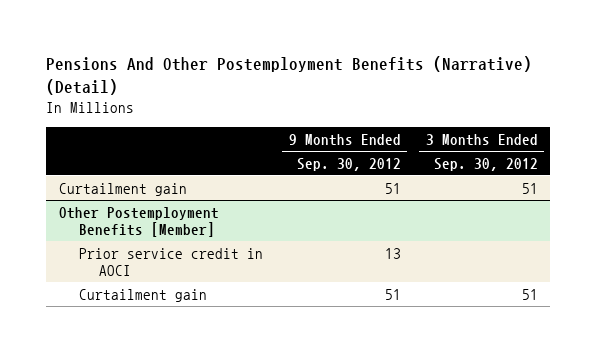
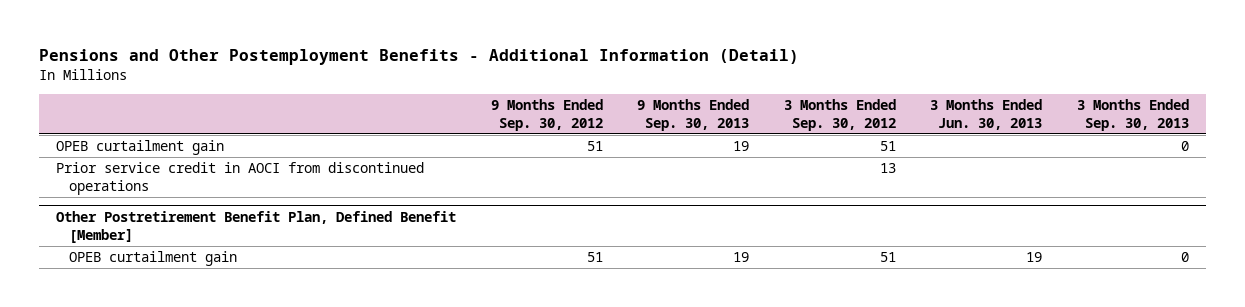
- Pensions And Other Postemployment Benefits (Narrative) (Detail)
+ Pensions and Other Postemployment Benefits - Additional Information (Detail)
- | 9 Months Ended Sep. 30, 2012 | 3 Months Ended Sep. 30, 2012
+ | 9 Months Ended Sep. 30, 2012 | 9 Months Ended Sep. 30, 2013 | 3 Months Ended Sep. 30, 2012 | 3 Months Ended Jun. 30, 2013 | 3 Months Ended Sep. 30, 2013
- Curtailment gain | 51 | 51
- Other Postemployment Benefits [Member]
- Prior service credit in AOCI | 13 |
- Curtailment gain | 51 | 51
+ OPEB curtailment gain | 51 | 19 | 51 | | 0
+ Prior service credit in AOCI from discontinued operations | | | 13 | |
+ Other Postretirement Benefit Plan, Defined Benefit [Member]
+ OPEB curtailment gain | 51 | 19 | 51 | 19 | 0

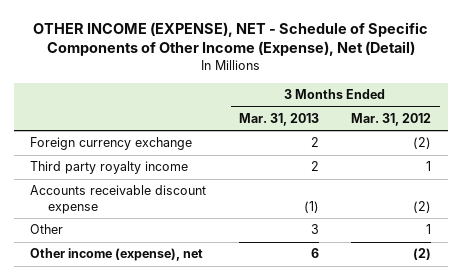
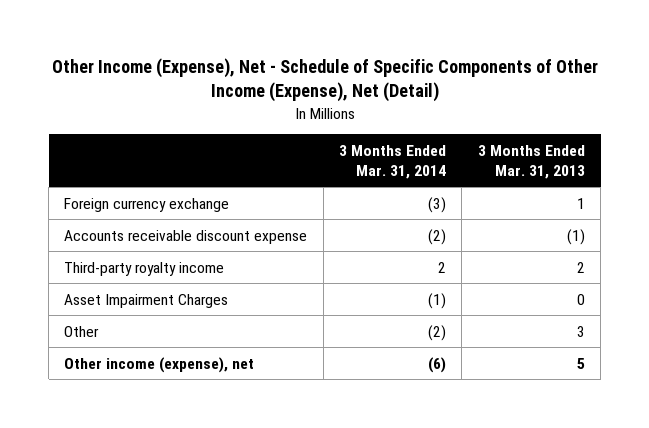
- OTHER INCOME (EXPENSE), NET - Schedule of Specific Components of Other Income (Expense), Net (Detail)
+ Other Income (Expense), Net - Schedule of Specific Components of Other Income (Expense), Net (Detail)
- | 3 Months Ended Mar. 31, 2013 | 3 Months Ended Mar. 31, 2012
+ | 3 Months Ended Mar. 31, 2014 | 3 Months Ended Mar. 31, 2013
- Foreign currency exchange | 2 | (2)
- Third party royalty income | 2 | 1
+ Foreign currency exchange | (3) | 1
+ Third-party royalty income | 2 | 2
+ Asset Impairment Charges | (1) | 0
- Other income (expense), net | 6 | (2)
+ Other income (expense), net | (6) | 5

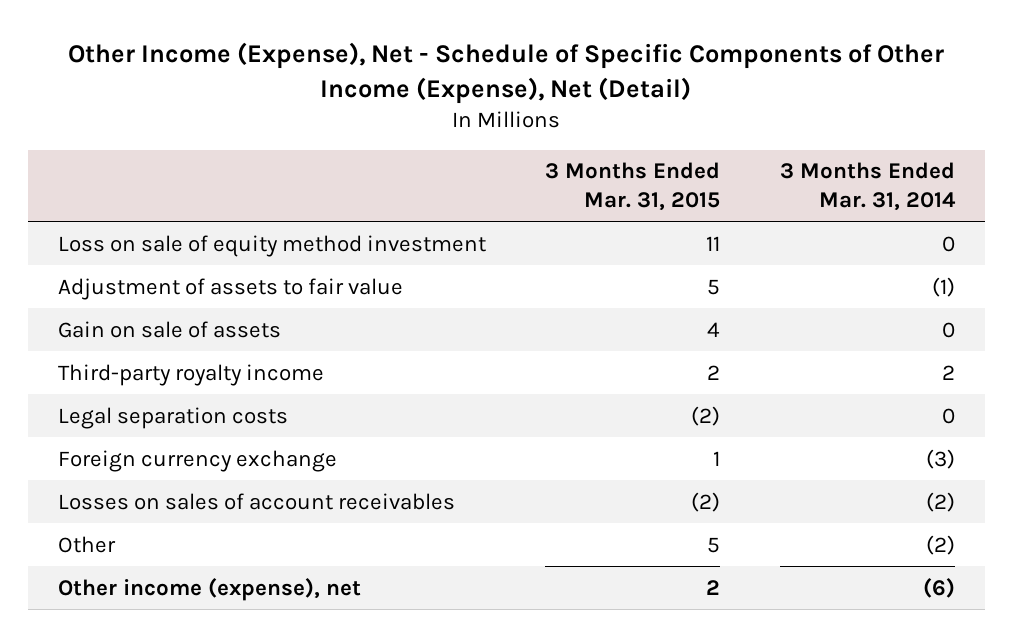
- | 3 Months Ended Mar. 31, 2014 | 3 Months Ended Mar. 31, 2013
+ | 3 Months Ended Mar. 31, 2015 | 3 Months Ended Mar. 31, 2014
- Accounts receivable discount expense | (2) | (1)
+ Loss on sale of equity method investment | 11 | 0
+ Adjustment of assets to fair value | 5 | (1)
+ Gain on sale of assets | 4 | 0
- Asset Impairment Charges | (1) | 0
+ Legal separation costs | (2) | 0
moved down: Foreign currency exchange | 1 | (3)
+ Losses on sales of account receivables | (2) | (2)

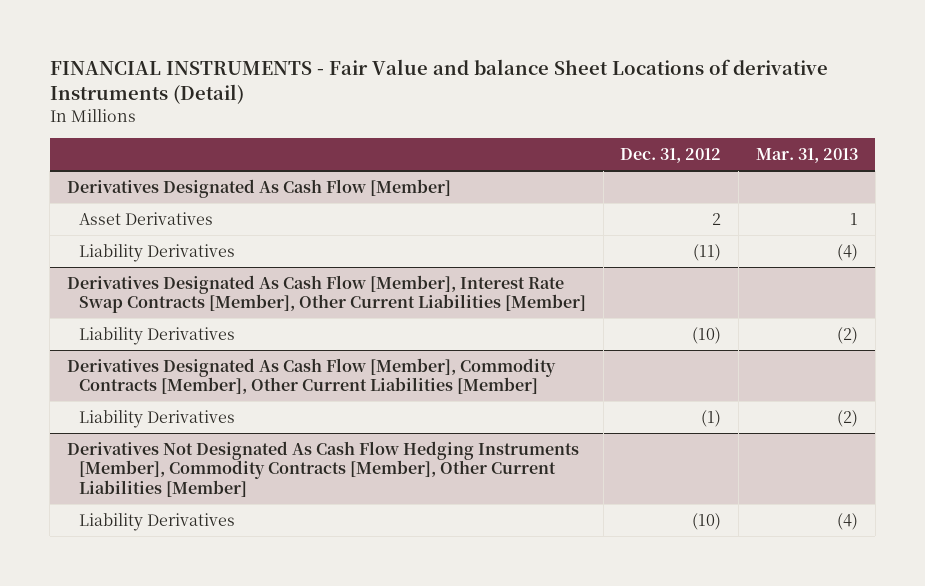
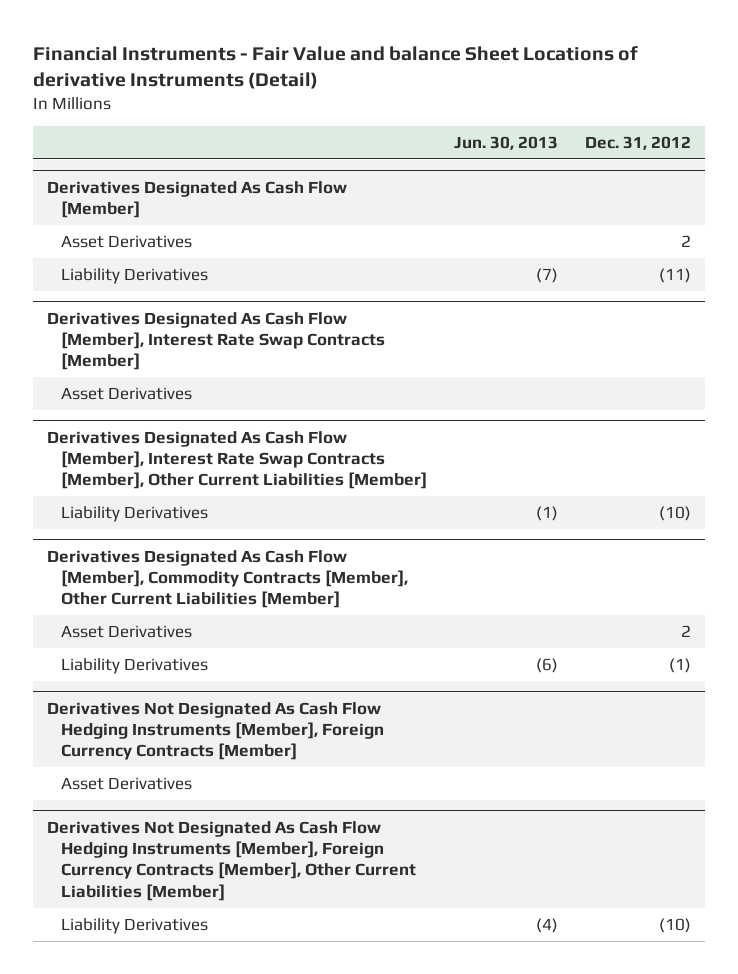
- FINANCIAL INSTRUMENTS - Fair Value and balance Sheet Locations of derivative Instruments (Detail)
+ Financial Instruments - Fair Value and balance Sheet Locations of derivative Instruments (Detail)
- | Dec. 31, 2012 | Mar. 31, 2013
+ | Jun. 30, 2013 | Dec. 31, 2012
+ Derivatives Designated As Cash Flow [Member], Interest Rate Swap Contracts [Member]
+ Asset Derivatives
@ Derivatives Designated As Cash Flow [Member], Commodity Contracts [Member], Other Current Liabilities [Member]
+ Asset Derivatives | | 2
- Derivatives Not Designated As Cash Flow Hedging Instruments [Member], Commodity Contracts [Member], Other Current Liabilities [Member]
+ Derivatives Not Designated As Cash Flow Hedging Instruments [Member], Foreign Currency Contracts [Member]
+ Asset Derivatives
+ Derivatives Not Designated As Cash Flow Hedging Instruments [Member], Foreign Currency Contracts [Member], Other Current Liabilities [Member]

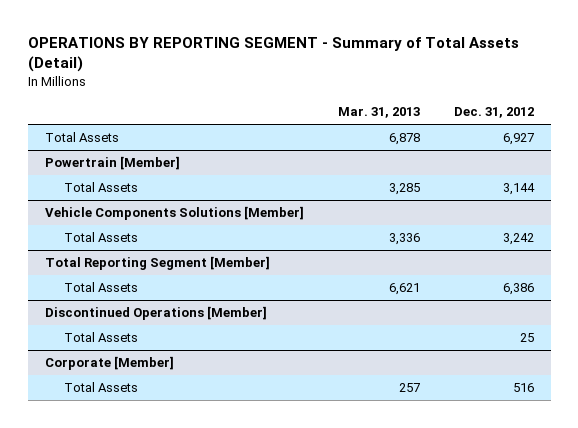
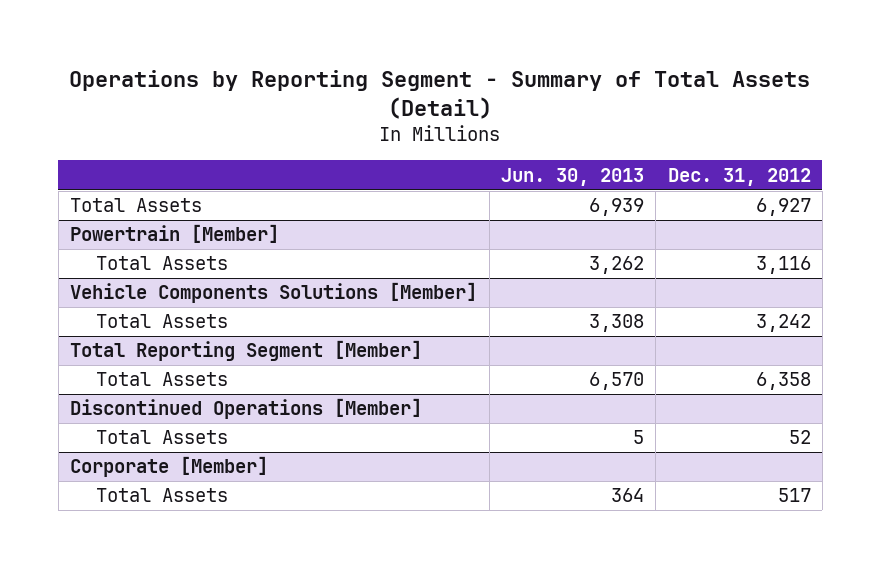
- OPERATIONS BY REPORTING SEGMENT - Summary of Total Assets (Detail)
+ Operations by Reporting Segment - Summary of Total Assets (Detail)
- | Mar. 31, 2013 | Dec. 31, 2012
+ | Jun. 30, 2013 | Dec. 31, 2012
@ Powertrain [Member]
- Total Assets | 3,285 | 3,144
+ Total Assets | 3,262 | 3,116
@ Total Reporting Segment [Member]
- Total Assets | 6,621 | 6,386
+ Total Assets | 6,570 | 6,358
@ Discontinued Operations [Member]
- Total Assets | | 25
+ Total Assets | 5 | 52
@ Corporate [Member]
- Total Assets | 257 | 516
+ Total Assets | 364 | 517

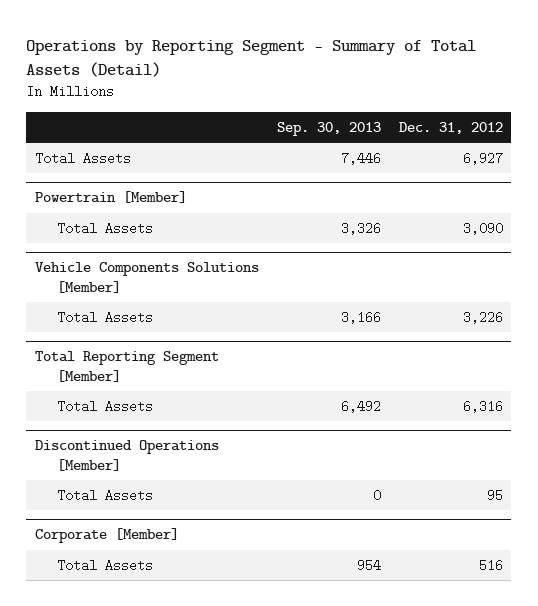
- | Jun. 30, 2013 | Dec. 31, 2012
+ | Sep. 30, 2013 | Dec. 31, 2012
@ Powertrain [Member]
- Total Assets | 3,262 | 3,116
+ Total Assets | 3,326 | 3,090
@ Vehicle Components Solutions [Member]
- Total Assets | 3,308 | 3,242
+ Total Assets | 3,166 | 3,226
@ Total Reporting Segment [Member]
- Total Assets | 6,570 | 6,358
+ Total Assets | 6,492 | 6,316
@ Discontinued Operations [Member]
- Total Assets | 5 | 52
+ Total Assets | 0 | 95
@ Corporate [Member]
- Total Assets | 364 | 517
+ Total Assets | 954 | 516

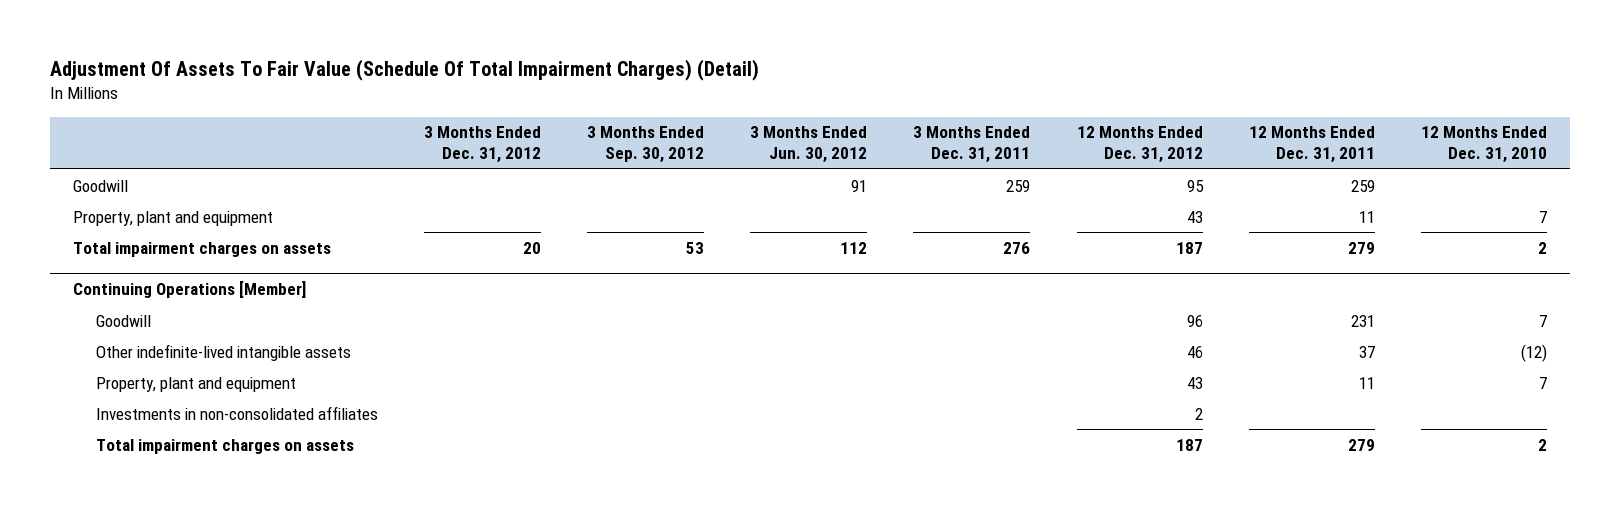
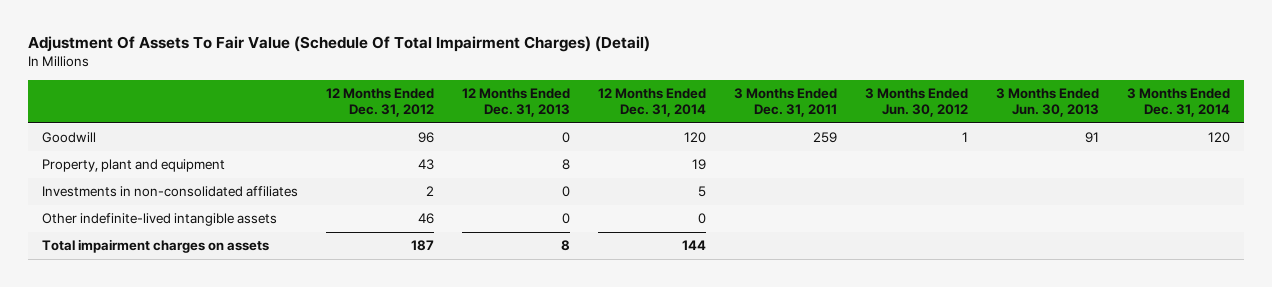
- | 3 Months Ended Dec. 31, 2012 | 3 Months Ended Sep. 30, 2012 | 3 Months Ended Jun. 30, 2012 | 3 Months Ended Dec. 31, 2011 | 12 Months Ended Dec. 31, 2012 | 12 Months Ended Dec. 31, 2011 | 12 Months Ended Dec. 31, 2010
+ | 12 Months Ended Dec. 31, 2012 | 12 Months Ended Dec. 31, 2013 | 12 Months Ended Dec. 31, 2014 | 3 Months Ended Dec. 31, 2011 | 3 Months Ended Jun. 30, 2012 | 3 Months Ended Jun. 30, 2013 | 3 Months Ended Dec. 31, 2014
- Goodwill | | | 91 | 259 | 95 | 259 |
- Property, plant and equipment | | | | | 43 | 11 | 7
- Total impairment charges on assets | 20 | 53 | 112 | 276 | 187 | 279 | 2
- Continuing Operations [Member]
- Goodwill | | | | | 96 | 231 | 7
- Other indefinite-lived intangible assets | | | | | 46 | 37 | (12)
+ Goodwill | 96 | 0 | 120 | 259 | 1 | 91 | 120
+ Other indefinite-lived intangible assets | 46 | 0 | 0 | | | |

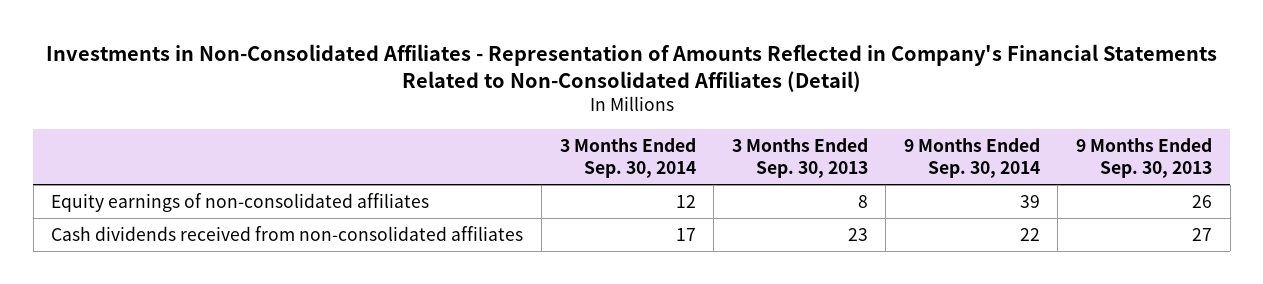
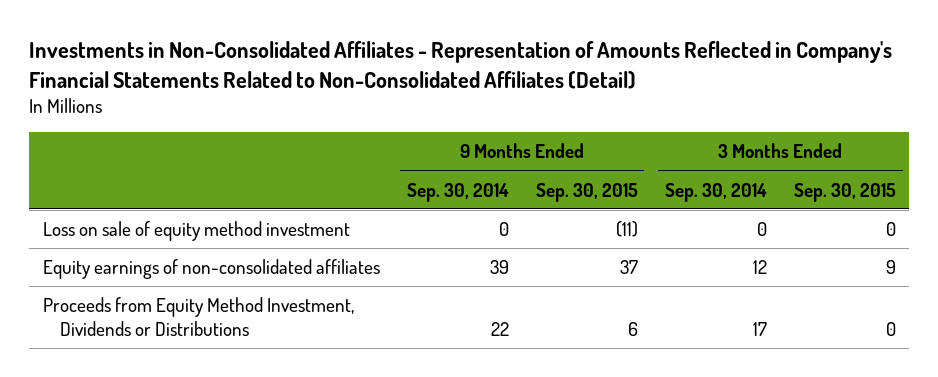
- | 3 Months Ended Sep. 30, 2014 | 3 Months Ended Sep. 30, 2013 | 9 Months Ended Sep. 30, 2014 | 9 Months Ended Sep. 30, 2013
+ | 9 Months Ended Sep. 30, 2014 | 9 Months Ended Sep. 30, 2015 | 3 Months Ended Sep. 30, 2014 | 3 Months Ended Sep. 30, 2015
+ Loss on sale of equity method investment | 0 | (11) | 0 | 0
- Cash dividends received from non-consolidated affiliates | 17 | 23 | 22 | 27
+ Proceeds from Equity Method Investment, Dividends or Distributions | 22 | 6 | 17 | 0

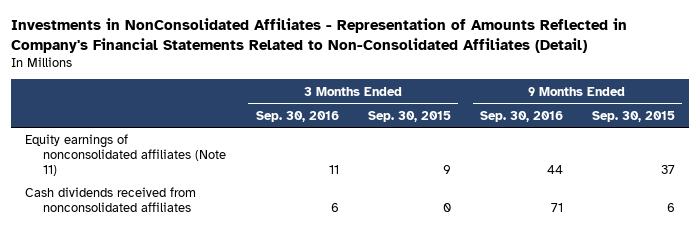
- Investments in Non-Consolidated Affiliates - Representation of Amounts Reflected in Company's Financial Statements Related to Non-Consolidated Affiliates (Detail)
+ Investments in NonConsolidated Affiliates - Representation of Amounts Reflected in Company's Financial Statements Related to Non-Consolidated Affiliates (Detail)
- | 9 Months Ended Sep. 30, 2014 | 9 Months Ended Sep. 30, 2015 | 3 Months Ended Sep. 30, 2014 | 3 Months Ended Sep. 30, 2015
+ | 3 Months Ended Sep. 30, 2016 | 3 Months Ended Sep. 30, 2015 | 9 Months Ended Sep. 30, 2016 | 9 Months Ended Sep. 30, 2015
- Loss on sale of equity method investment | 0 | (11) | 0 | 0
- Equity earnings of non-consolidated affiliates | 39 | 37 | 12 | 9
- Proceeds from Equity Method Investment, Dividends or Distributions | 22 | 6 | 17 | 0
+ Equity earnings of nonconsolidated affiliates (Note 11) | 11 | 9 | 44 | 37
+ Cash dividends received from nonconsolidated affiliates | 6 | 0 | 71 | 6

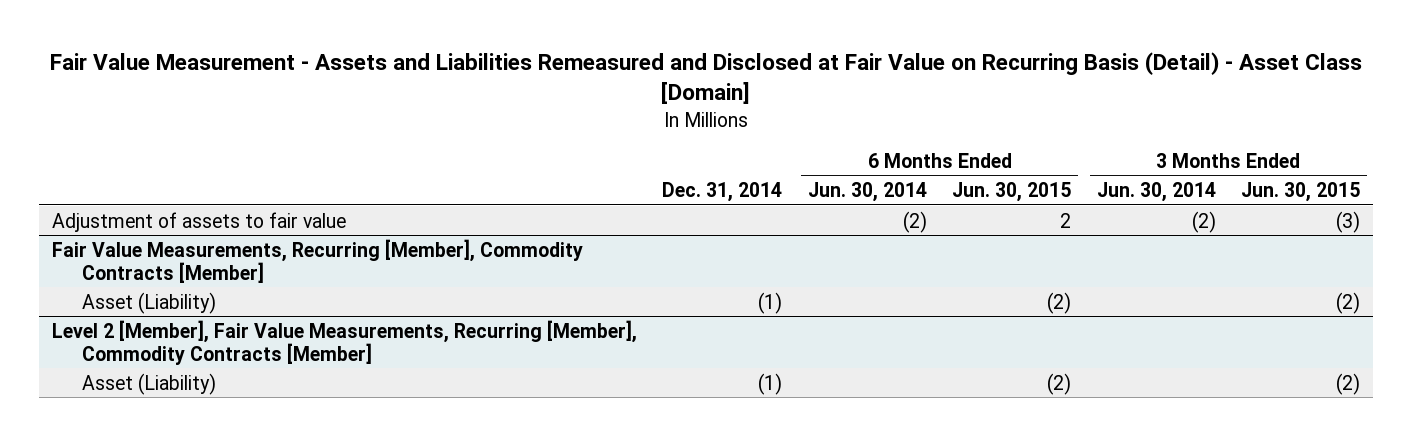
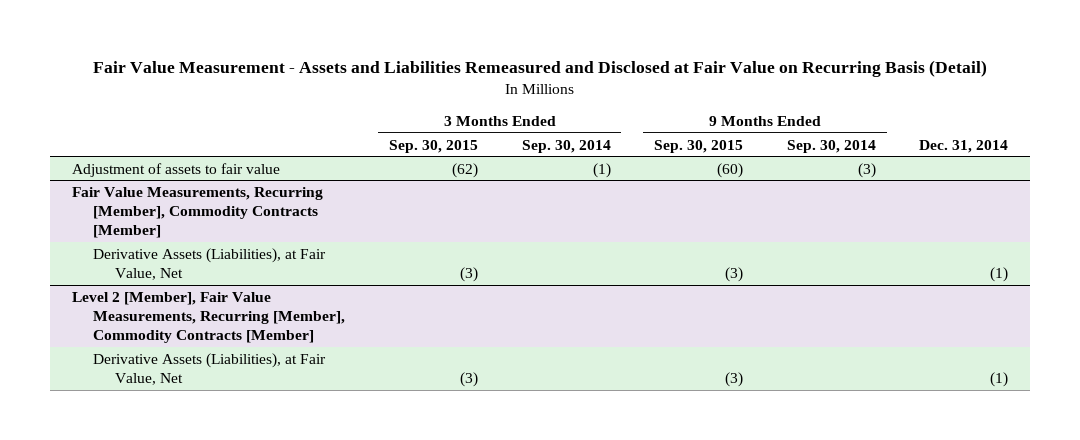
- Fair Value Measurement - Assets and Liabilities Remeasured and Disclosed at Fair Value on Recurring Basis (Detail) - Asset Class [Domain]
+ Fair Value Measurement - Assets and Liabilities Remeasured and Disclosed at Fair Value on Recurring Basis (Detail)
- | Dec. 31, 2014 | 6 Months Ended Jun. 30, 2014 | 6 Months Ended Jun. 30, 2015 | 3 Months Ended Jun. 30, 2014 | 3 Months Ended Jun. 30, 2015
+ | 3 Months Ended Sep. 30, 2015 | 3 Months Ended Sep. 30, 2014 | 9 Months Ended Sep. 30, 2015 | 9 Months Ended Sep. 30, 2014 | Dec. 31, 2014
@ Fair Value Measurements, Recurring [Member], Commodity Contracts [Member]
- Asset (Liability) | (1) | | (2) | | (2)
+ Derivative Assets (Liabilities), at Fair Value, Net | (3) | | (3) | | (1)
@ Level 2 [Member], Fair Value Measurements, Recurring [Member], Commodity Contracts [Member]
- Asset (Liability) | (1) | | (2) | | (2)
+ Derivative Assets (Liabilities), at Fair Value, Net | (3) | | (3) | | (1)

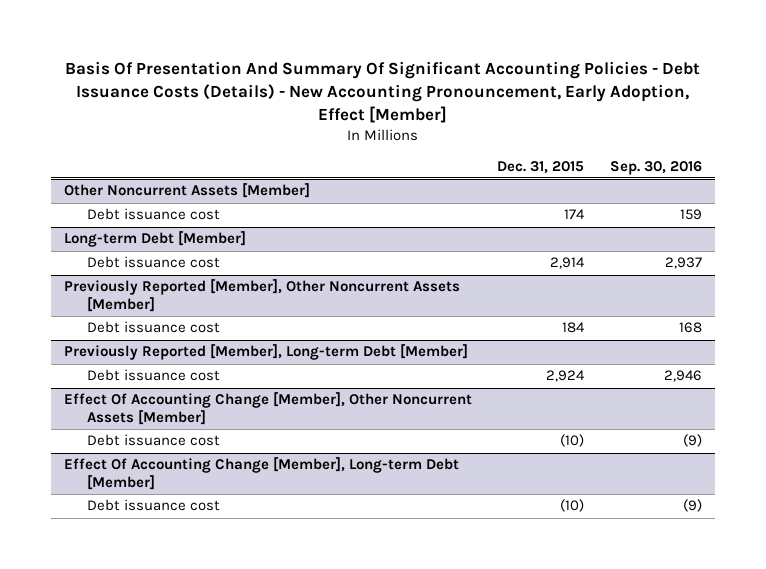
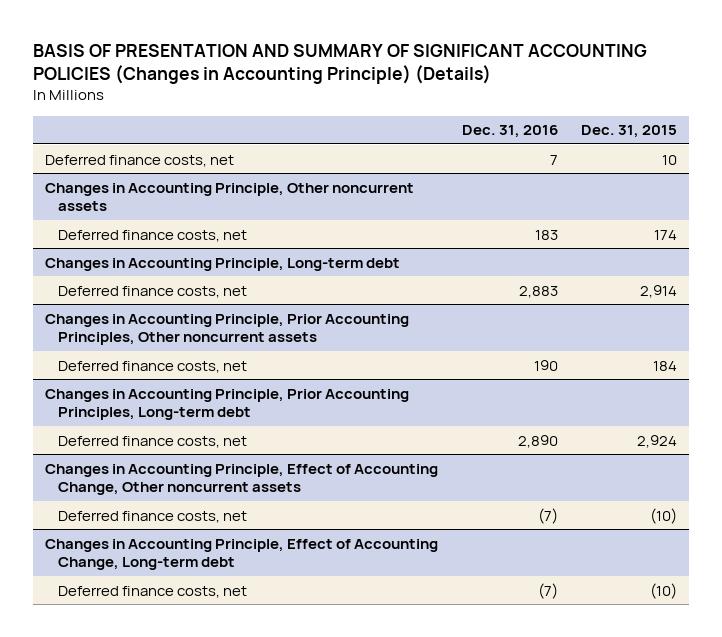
- Basis Of Presentation And Summary Of Significant Accounting Policies - Debt Issuance Costs (Details) - New Accounting Pronouncement, Early Adoption, Effect [Member]
+ BASIS OF PRESENTATION AND SUMMARY OF SIGNIFICANT ACCOUNTING POLICIES (Changes in Accounting Principle) (Details)
- | Dec. 31, 2015 | Sep. 30, 2016
+ | Dec. 31, 2016 | Dec. 31, 2015
- Other Noncurrent Assets [Member]
- Debt issuance cost | 174 | 159
- Long-term Debt [Member]
- Debt issuance cost | 2,914 | 2,937
- Previously Reported [Member], Other Noncurrent Assets [Member]
- Debt issuance cost | 184 | 168
- Previously Reported [Member], Long-term Debt [Member]
- Debt issuance cost | 2,924 | 2,946
- Effect Of Accounting Change [Member], Other Noncurrent Assets [Member]
- Debt issuance cost | (10) | (9)
- Effect Of Accounting Change [Member], Long-term Debt [Member]
- Debt issuance cost | (10) | (9)
+ Deferred finance costs, net | 7 | 10
+ Changes in Accounting Principle, Other noncurrent assets
+ Deferred finance costs, net | 183 | 174
+ Changes in Accounting Principle, Long-term debt
+ Deferred finance costs, net | 2,883 | 2,914
+ Changes in Accounting Principle, Prior Accounting Principles, Other noncurrent assets
+ Deferred finance costs, net | 190 | 184
+ Changes in Accounting Principle, Prior Accounting Principles, Long-term debt
+ Deferred finance costs, net | 2,890 | 2,924
+ Changes in Accounting Principle, Effect of Accounting Change, Other noncurrent assets
+ Deferred finance costs, net | (7) | (10)
+ Changes in Accounting Principle, Effect of Accounting Change, Long-term debt
+ Deferred finance costs, net | (7) | (10)

